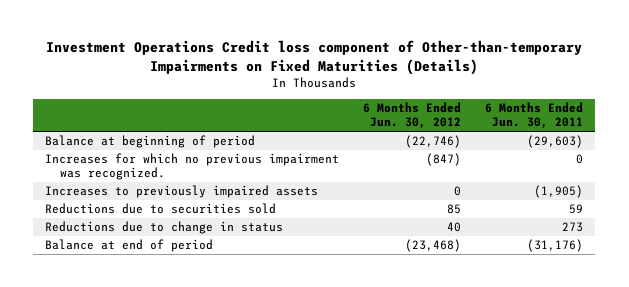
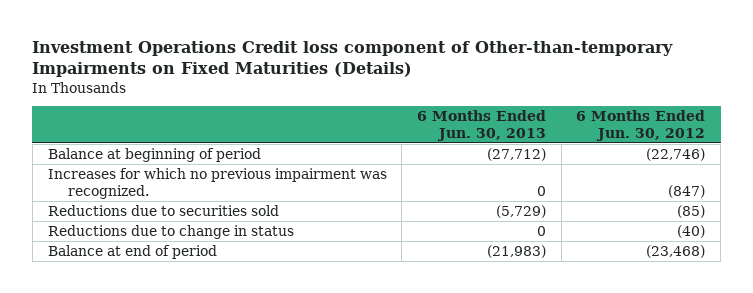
- | 6 Months Ended Jun. 30, 2012 | 6 Months Ended Jun. 30, 2011
+ | 6 Months Ended Jun. 30, 2013 | 6 Months Ended Jun. 30, 2012
- Increases to previously impaired assets | 0 | (1,905)
- Reductions due to securities sold | 85 | 59
- Reductions due to change in status | 40 | 273
+ Reductions due to securities sold | (5,729) | (85)
+ Reductions due to change in status | 0 | (40)

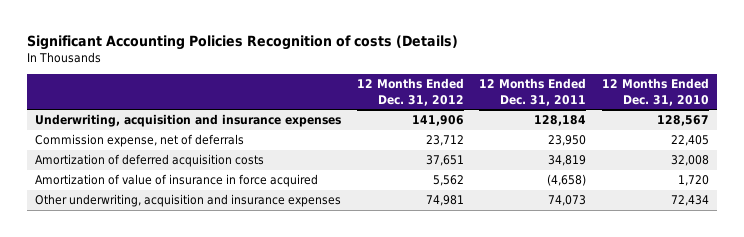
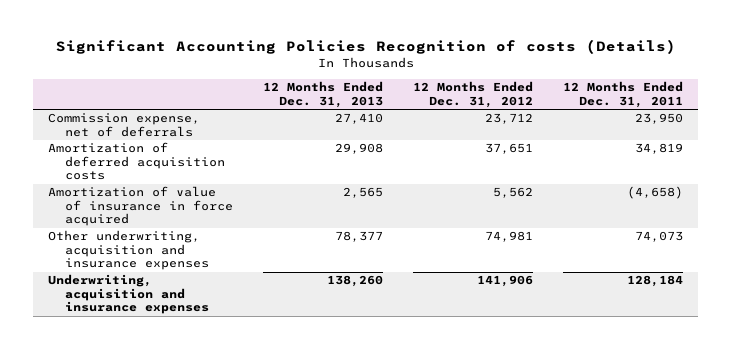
- | 12 Months Ended Dec. 31, 2012 | 12 Months Ended Dec. 31, 2011 | 12 Months Ended Dec. 31, 2010
+ | 12 Months Ended Dec. 31, 2013 | 12 Months Ended Dec. 31, 2012 | 12 Months Ended Dec. 31, 2011
moved down: Underwriting, acquisition and insurance expenses | 138,260 | 141,906 | 128,184

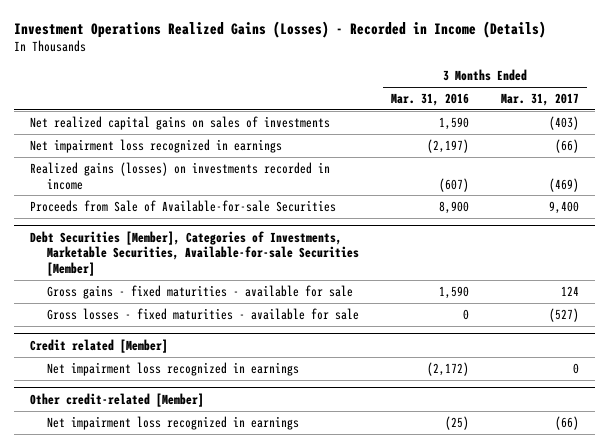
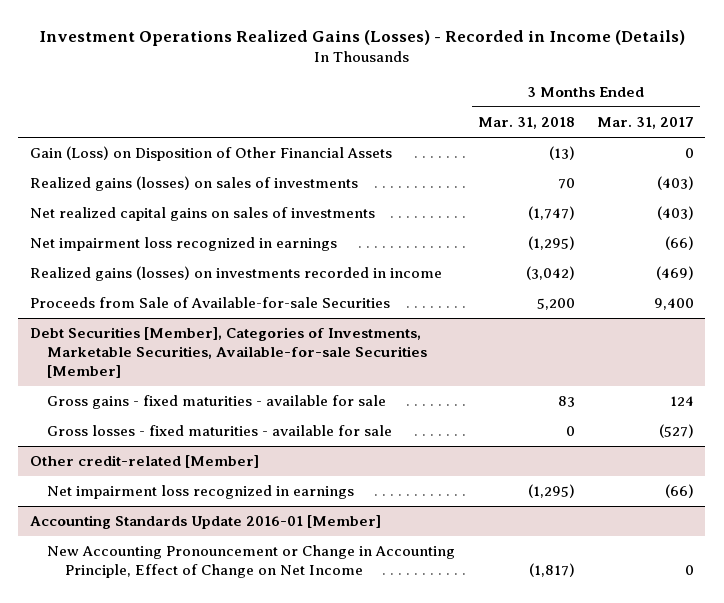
- | 3 Months Ended Mar. 31, 2016 | 3 Months Ended Mar. 31, 2017
+ | 3 Months Ended Mar. 31, 2018 | 3 Months Ended Mar. 31, 2017
+ Gain (Loss) on Disposition of Other Financial Assets | (13) | 0
+ Realized gains (losses) on sales of investments | 70 | (403)
- Credit related [Member]
- Net impairment loss recognized in earnings | (2,172) | 0
+ Accounting Standards Update 2016-01 [Member]
+ New Accounting Pronouncement or Change in Accounting Principle, Effect of Change on Net Income | (1,817) | 0

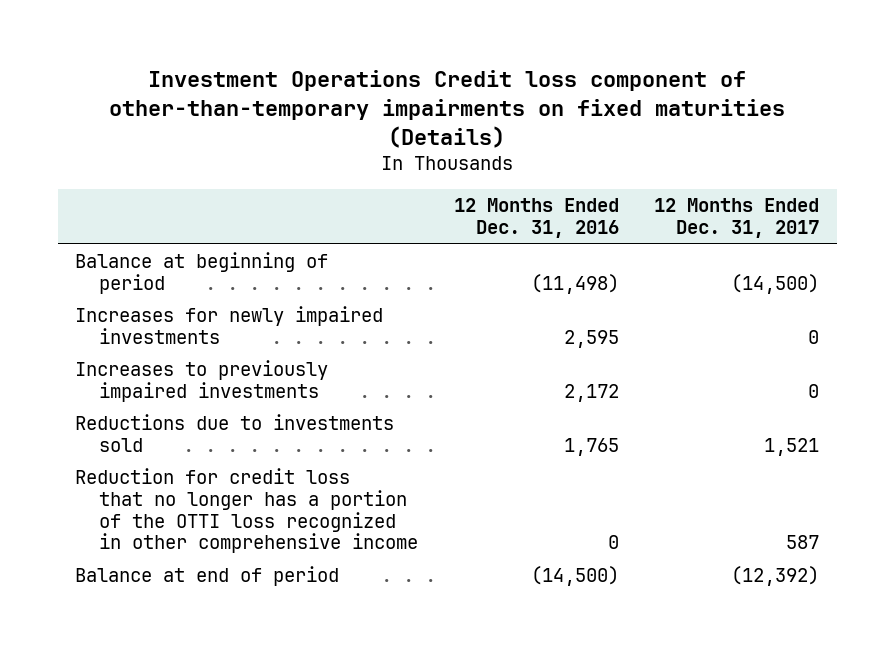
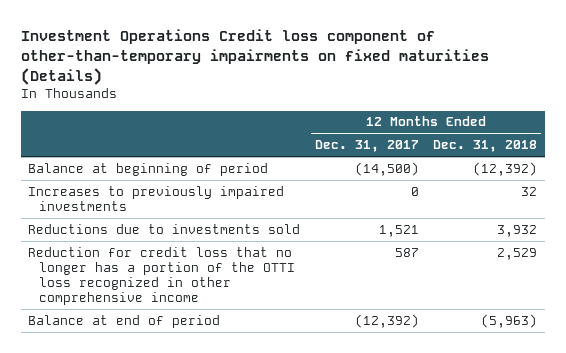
- | 12 Months Ended Dec. 31, 2016 | 12 Months Ended Dec. 31, 2017
+ | 12 Months Ended Dec. 31, 2017 | 12 Months Ended Dec. 31, 2018
- Increases for newly impaired investments | 2,595 | 0

